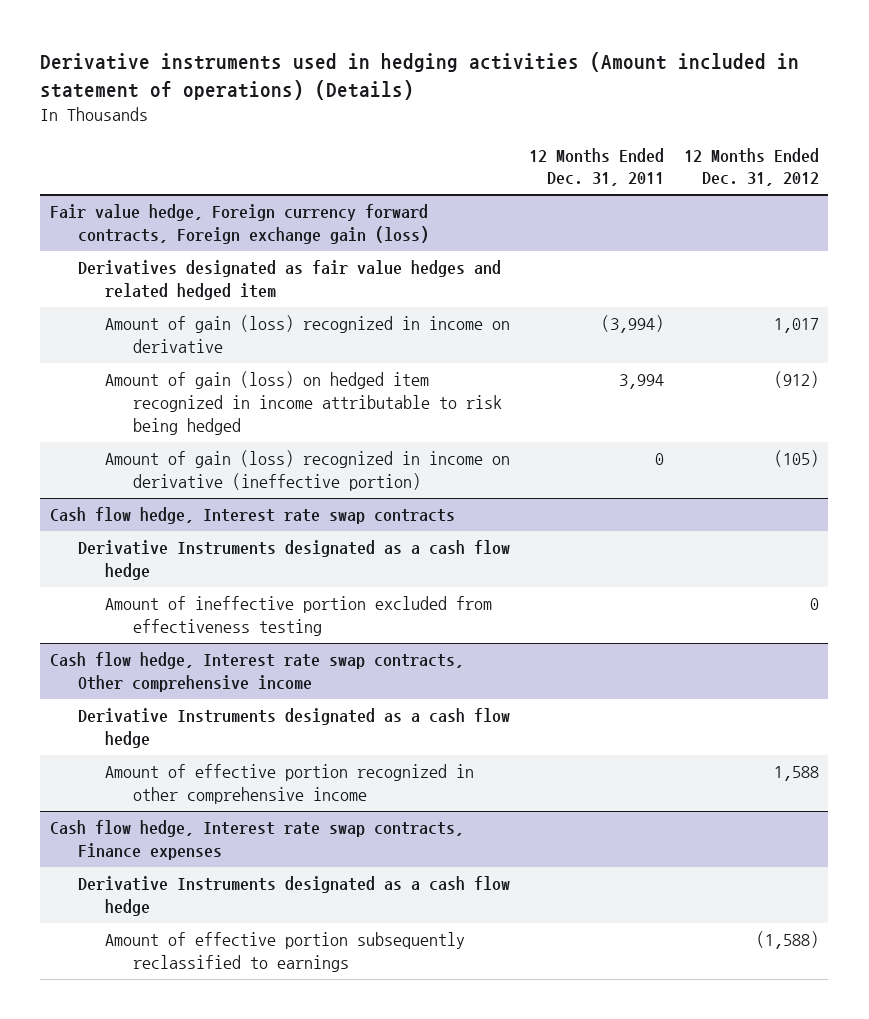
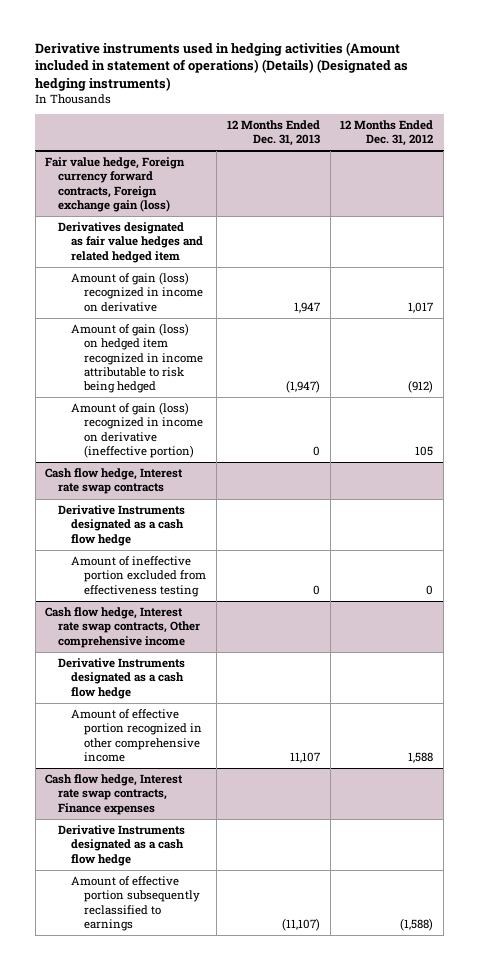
- Derivative instruments used in hedging activities (Amount included in statement of operations) (Details)
+ Derivative instruments used in hedging activities (Amount included in statement of operations) (Details) (Designated as hedging instruments)
- | 12 Months Ended Dec. 31, 2011 | 12 Months Ended Dec. 31, 2012
+ | 12 Months Ended Dec. 31, 2013 | 12 Months Ended Dec. 31, 2012
@ Fair value hedge, Foreign currency forward contracts, Foreign exchange gain (loss)
- Amount of gain (loss) recognized in income on derivative (ineffective portion) | 0 | (105)
+ Amount of gain (loss) recognized in income on derivative (ineffective portion) | 0 | 105

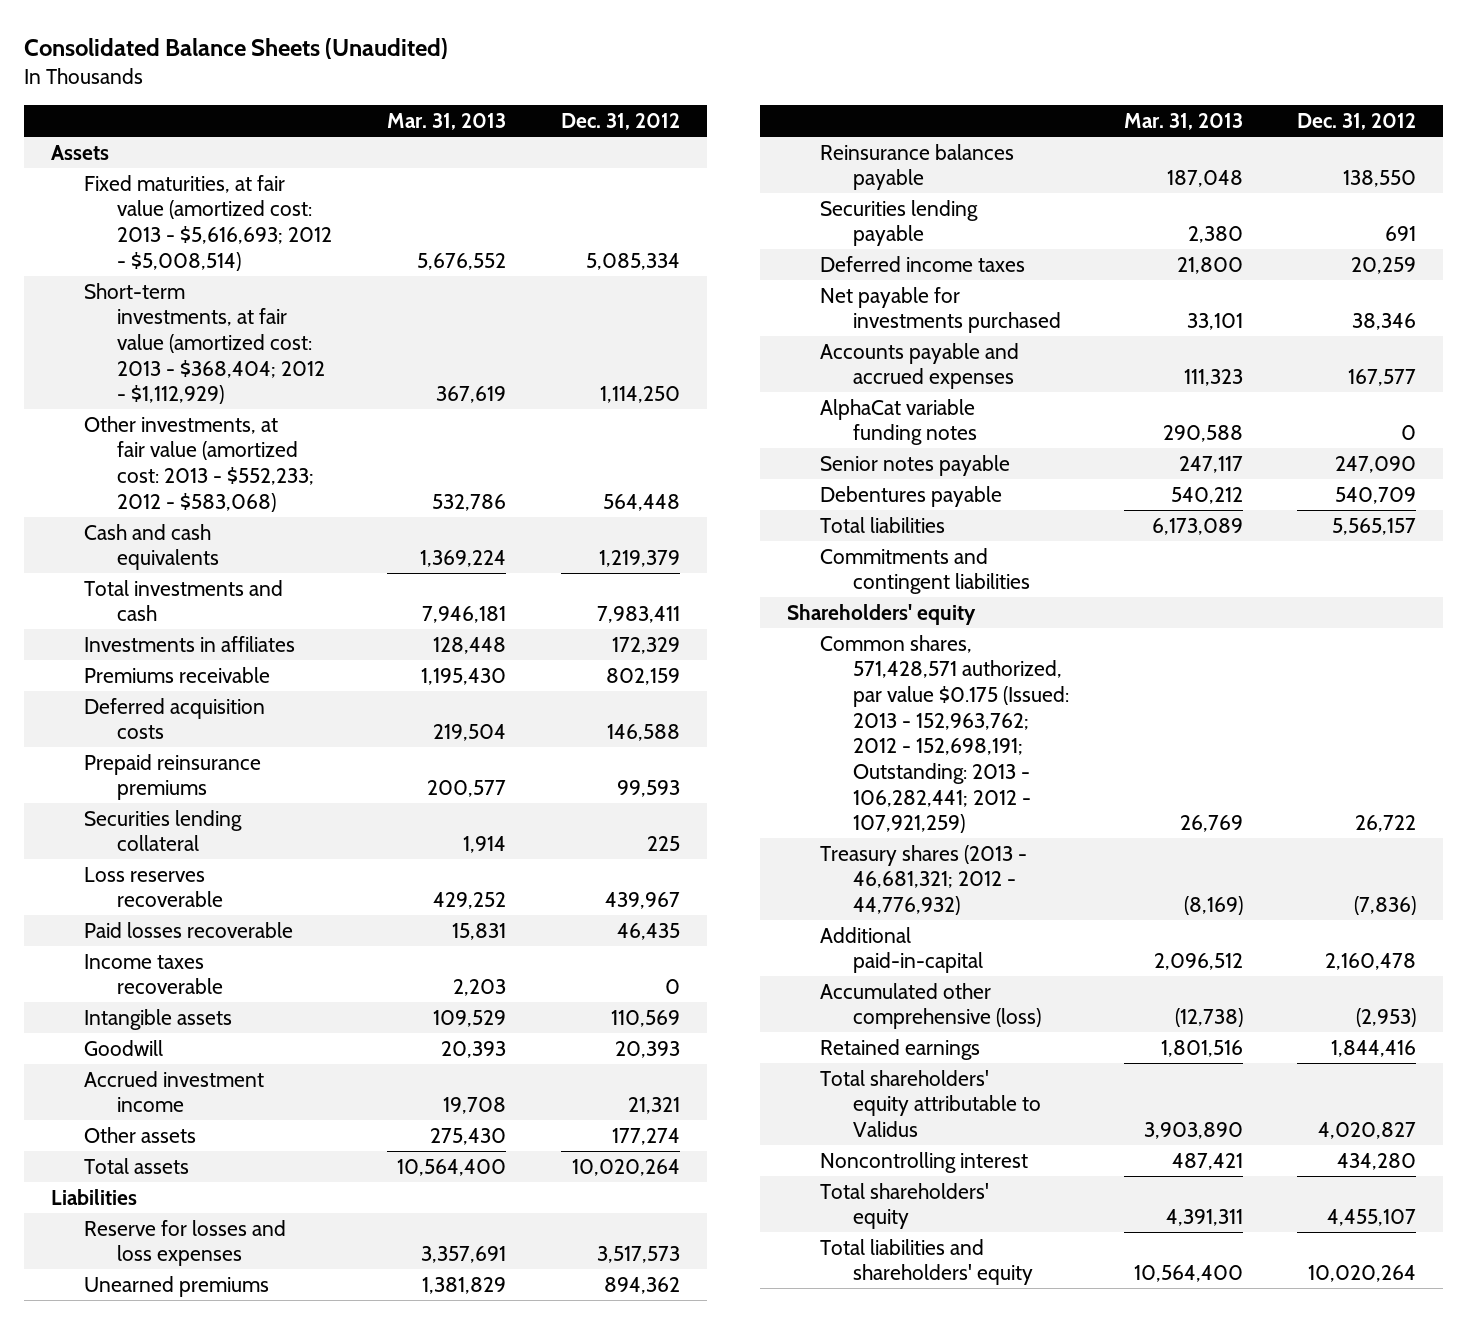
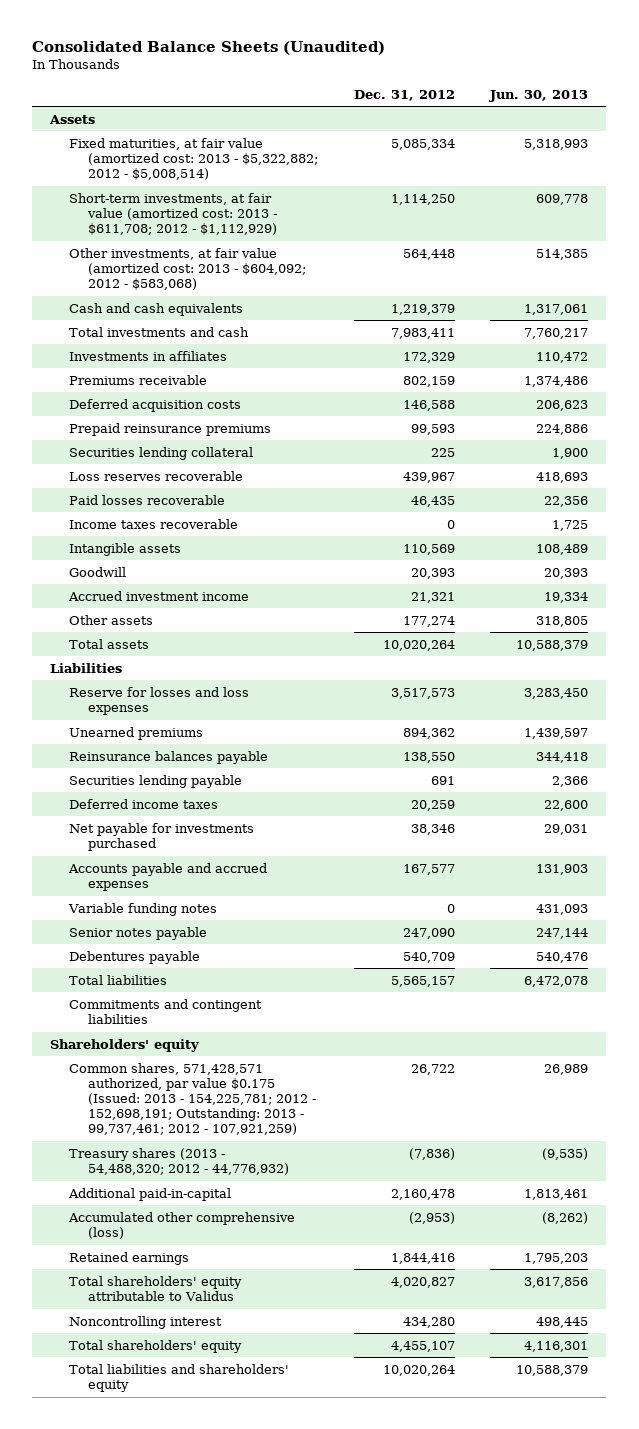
- | Mar. 31, 2013 | Dec. 31, 2012
+ | Dec. 31, 2012 | Jun. 30, 2013
- Fixed maturities, at fair value (amortized cost: 2013 - $5,616,693; 2012 - $5,008,514) | 5,676,552 | 5,085,334
- Short-term investments, at fair value (amortized cost: 2013 - $368,404; 2012 - $1,112,929) | 367,619 | 1,114,250
- Other investments, at fair value (amortized cost: 2013 - $552,233; 2012 - $583,068) | 532,786 | 564,448
+ Fixed maturities, at fair value (amortized cost: 2013 - $5,322,882; 2012 - $5,008,514) | 5,085,334 | 5,318,993
+ Short-term investments, at fair value (amortized cost: 2013 - $611,708; 2012 - $1,112,929) | 1,114,250 | 609,778
+ Other investments, at fair value (amortized cost: 2013 - $604,092; 2012 - $583,068) | 564,448 | 514,385
- AlphaCat variable funding notes | 290,588 | 0
+ Variable funding notes | 0 | 431,093
- Common shares, 571,428,571 authorized, par value $0.175 (Issued: 2013 - 152,963,762; 2012 - 152,698,191; Outstanding: 2013 - 106,282,441; 2012 - 107,921,259) | 26,769 | 26,722
- Treasury shares (2013 - 46,681,321; 2012 - 44,776,932) | (8,169) | (7,836)
+ Common shares, 571,428,571 authorized, par value $0.175 (Issued: 2013 - 154,225,781; 2012 - 152,698,191; Outstanding: 2013 - 99,737,461; 2012 - 107,921,259) | 26,722 | 26,989
+ Treasury shares (2013 - 54,488,320; 2012 - 44,776,932) | (7,836) | (9,535)

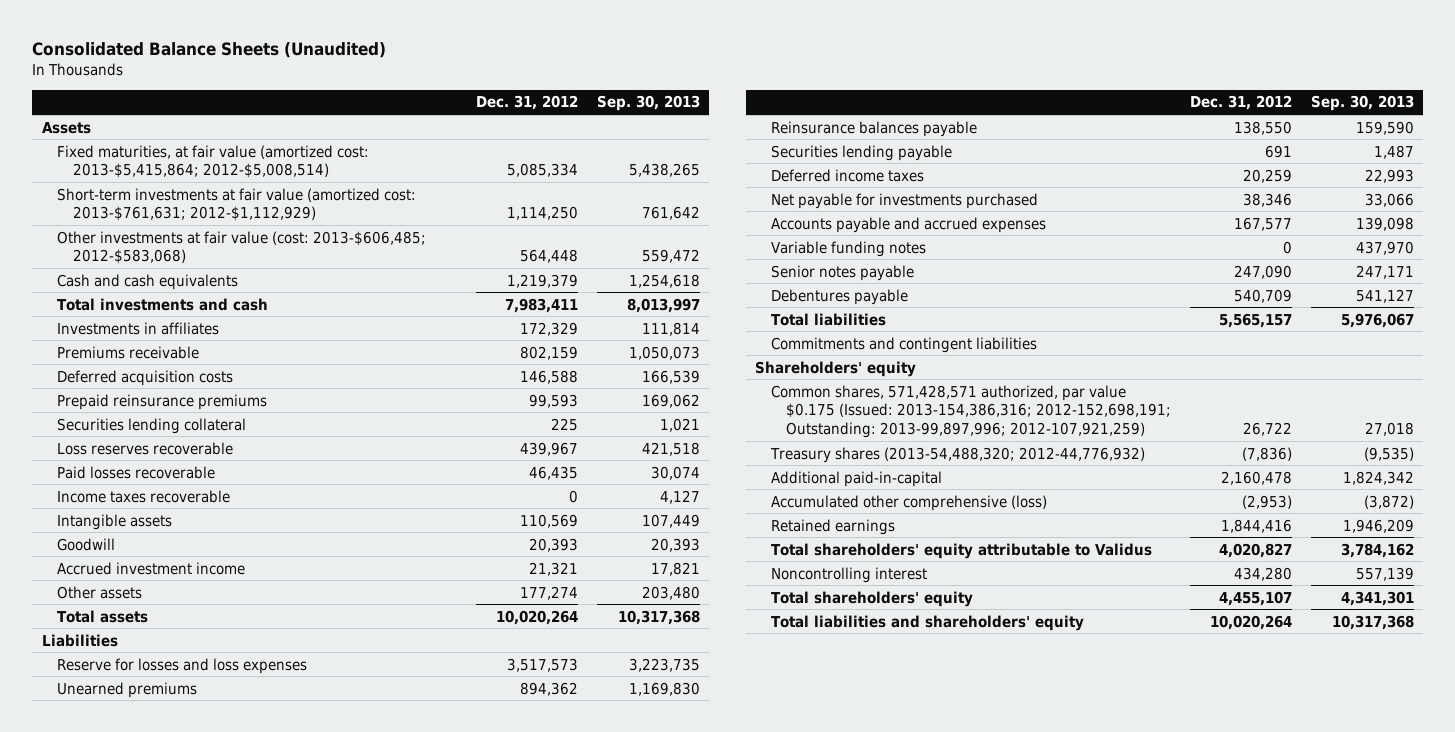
- | Dec. 31, 2012 | Jun. 30, 2013
+ | Dec. 31, 2012 | Sep. 30, 2013
- Fixed maturities, at fair value (amortized cost: 2013 - $5,322,882; 2012 - $5,008,514) | 5,085,334 | 5,318,993
- Short-term investments, at fair value (amortized cost: 2013 - $611,708; 2012 - $1,112,929) | 1,114,250 | 609,778
- Other investments, at fair value (amortized cost: 2013 - $604,092; 2012 - $583,068) | 564,448 | 514,385
+ Fixed maturities, at fair value (amortized cost: 2013-$5,415,864; 2012-$5,008,514) | 5,085,334 | 5,438,265
+ Short-term investments at fair value (amortized cost: 2013-$761,631; 2012-$1,112,929) | 1,114,250 | 761,642
+ Other investments at fair value (cost: 2013-$606,485; 2012-$583,068) | 564,448 | 559,472
- Common shares, 571,428,571 authorized, par value $0.175 (Issued: 2013 - 154,225,781; 2012 - 152,698,191; Outstanding: 2013 - 99,737,461; 2012 - 107,921,259) | 26,722 | 26,989
- Treasury shares (2013 - 54,488,320; 2012 - 44,776,932) | (7,836) | (9,535)
+ Common shares, 571,428,571 authorized, par value $0.175 (Issued: 2013-154,386,316; 2012-152,698,191; Outstanding: 2013-99,897,996; 2012-107,921,259) | 26,722 | 27,018
+ Treasury shares (2013-54,488,320; 2012-44,776,932) | (7,836) | (9,535)

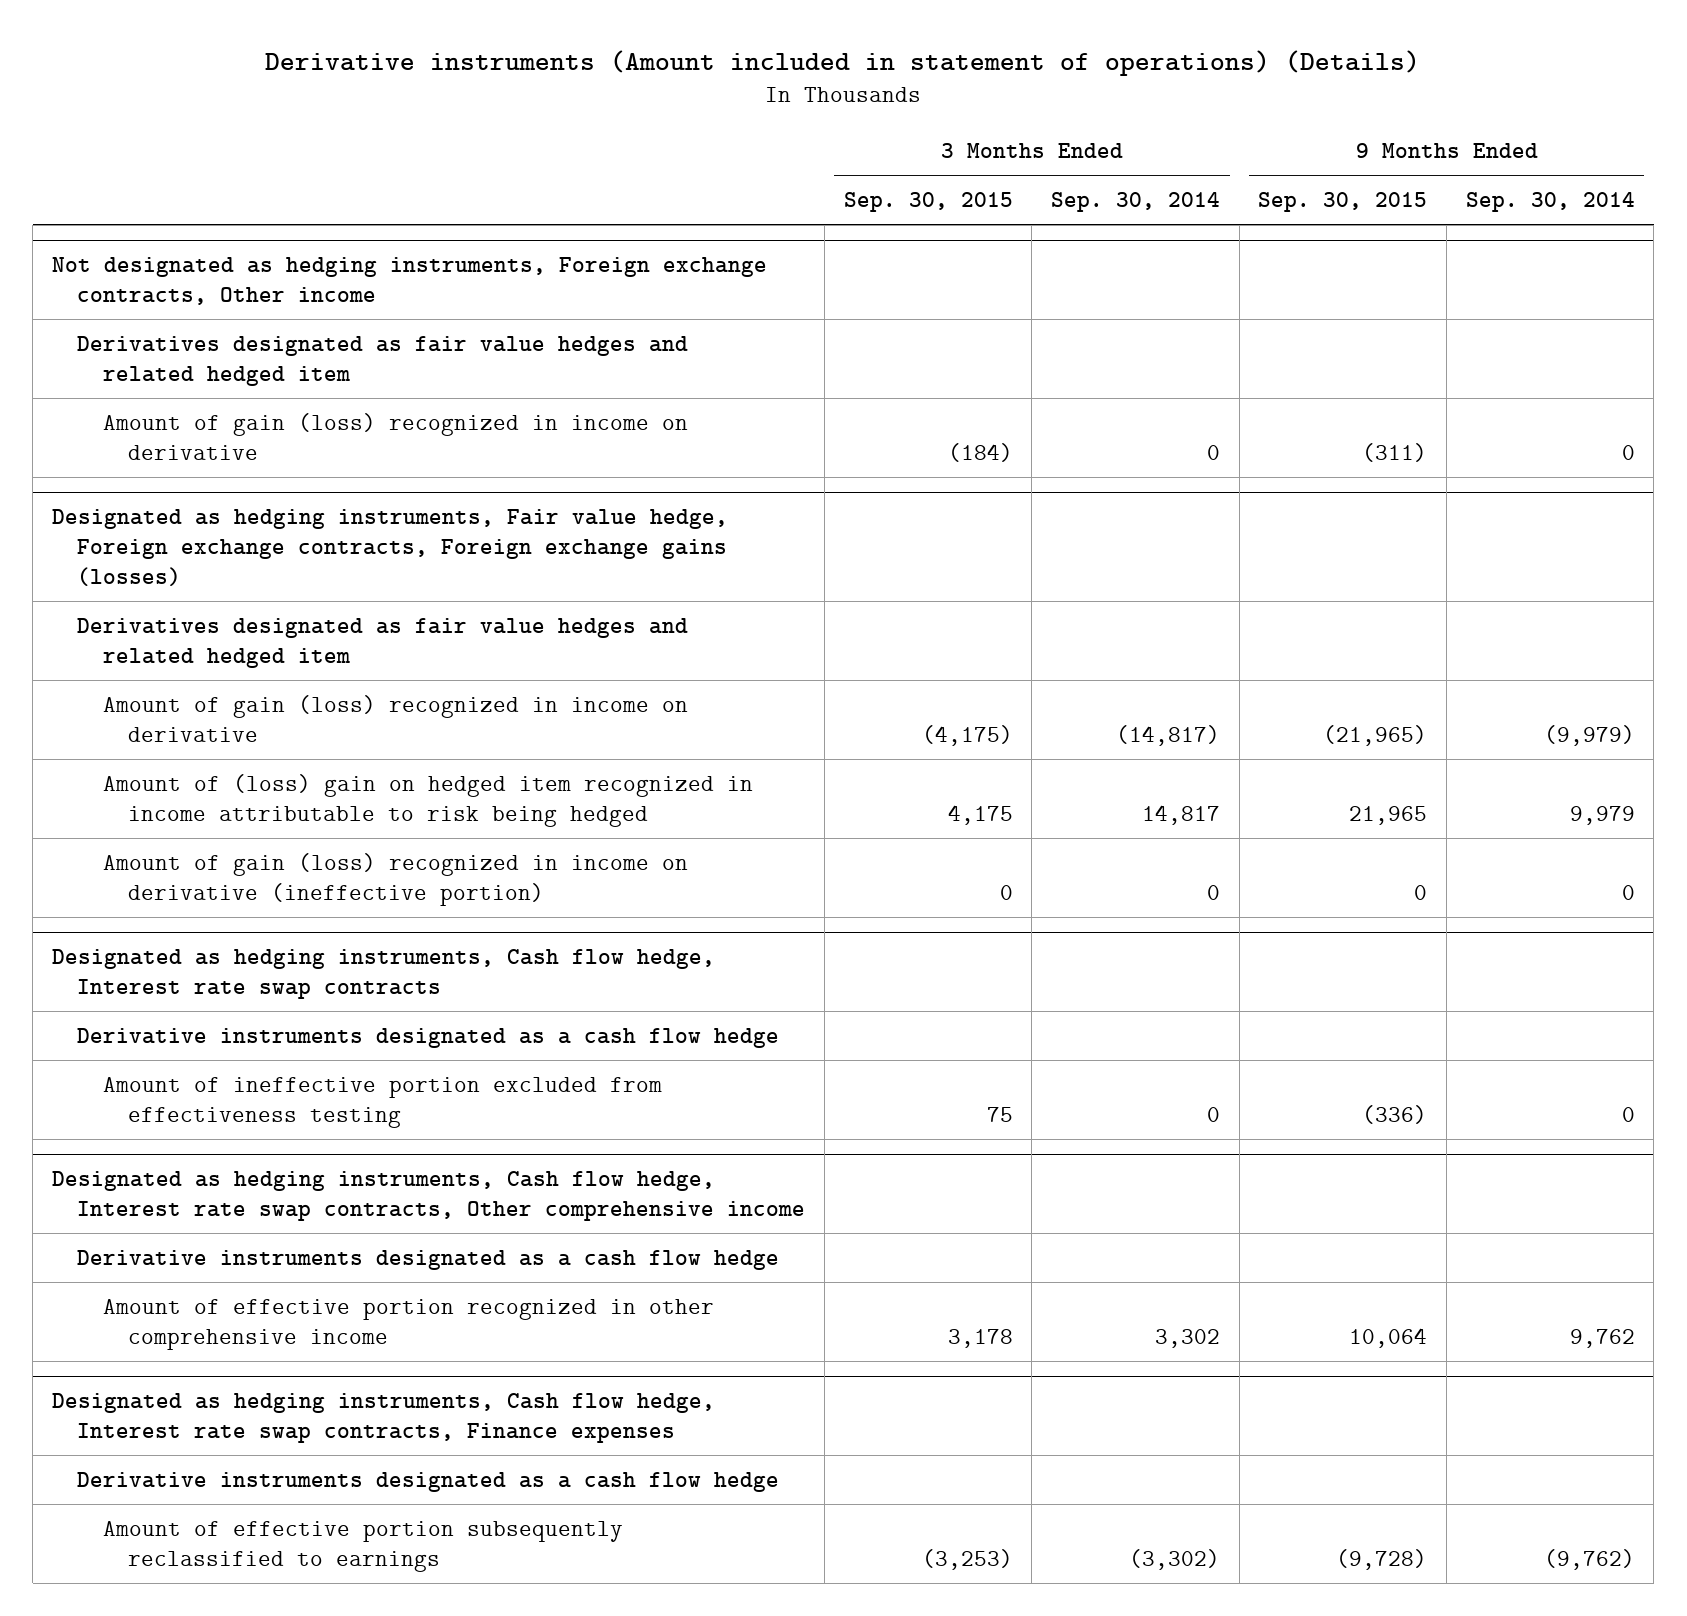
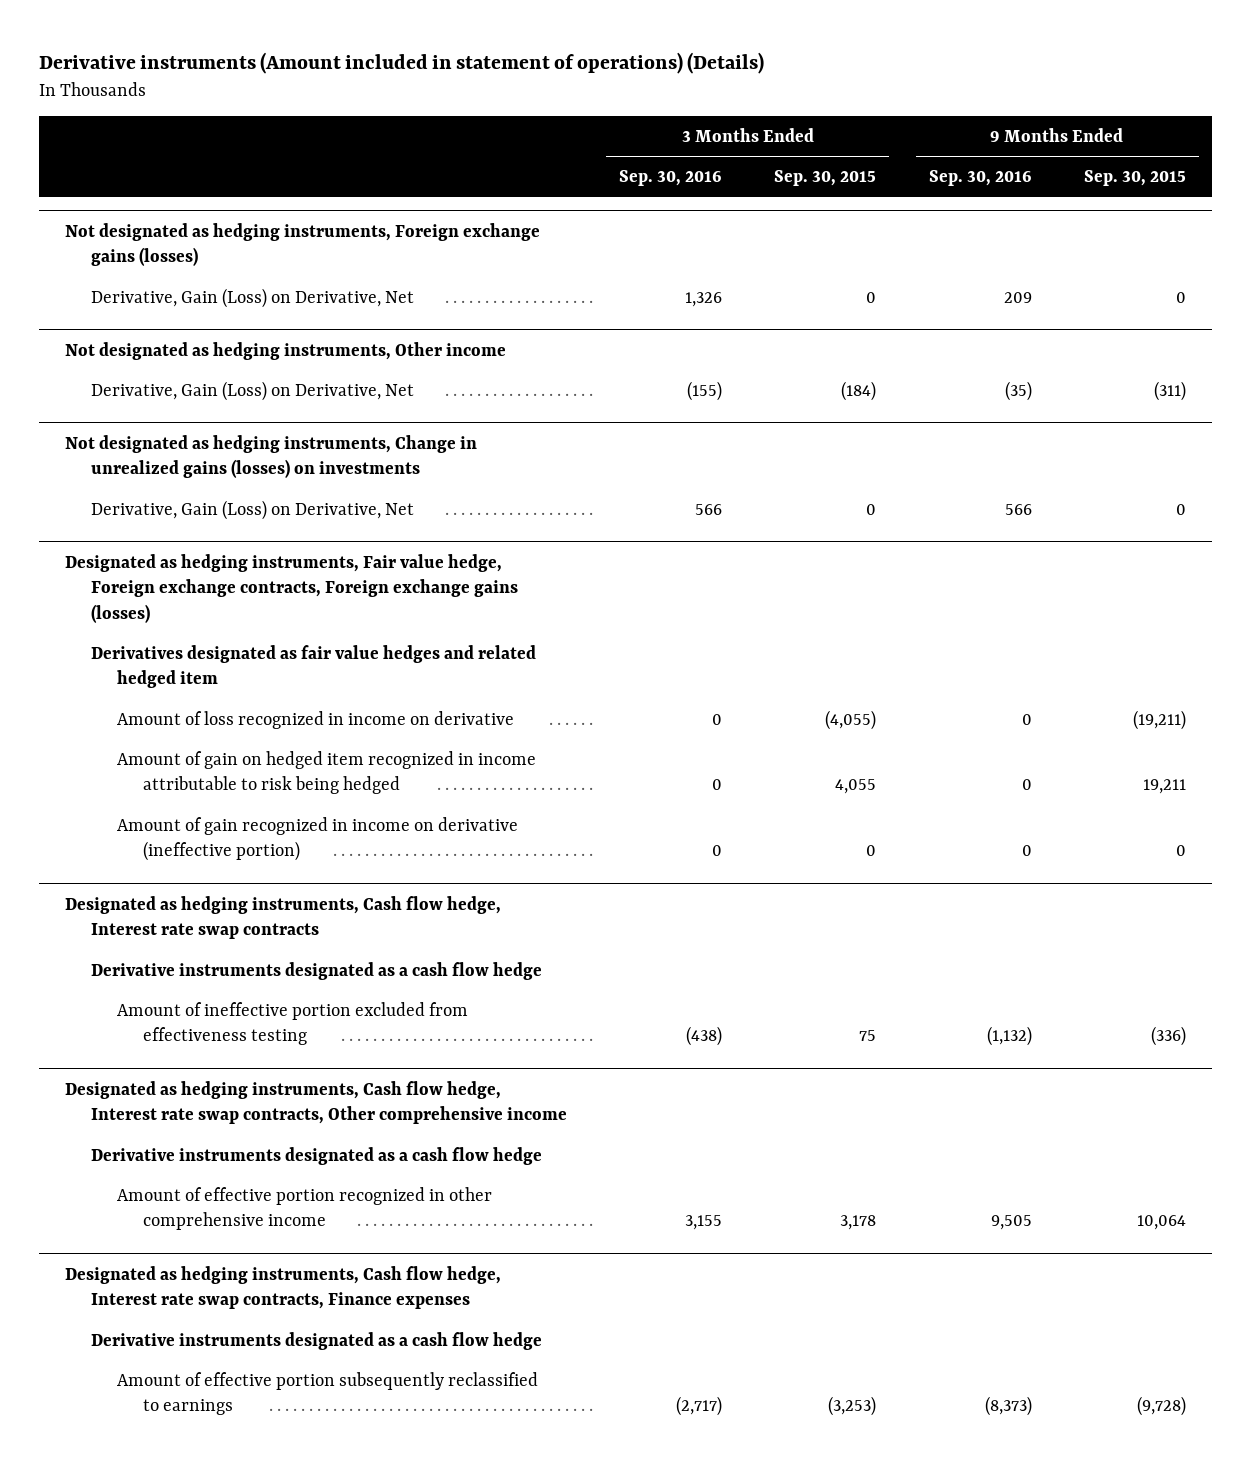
- | 3 Months Ended Sep. 30, 2015 | 3 Months Ended Sep. 30, 2014 | 9 Months Ended Sep. 30, 2015 | 9 Months Ended Sep. 30, 2014
+ | 3 Months Ended Sep. 30, 2016 | 3 Months Ended Sep. 30, 2015 | 9 Months Ended Sep. 30, 2016 | 9 Months Ended Sep. 30, 2015
- Not designated as hedging instruments, Foreign exchange contracts, Other income
- Derivatives designated as fair value hedges and related hedged item
- Amount of gain (loss) recognized in income on derivative | (184) | 0 | (311) | 0
+ Not designated as hedging instruments, Foreign exchange gains (losses)
+ Derivative, Gain (Loss) on Derivative, Net | 1,326 | 0 | 209 | 0
+ Not designated as hedging instruments, Other income
+ Derivative, Gain (Loss) on Derivative, Net | (155) | (184) | (35) | (311)
+ Not designated as hedging instruments, Change in unrealized gains (losses) on investments
+ Derivative, Gain (Loss) on Derivative, Net | 566 | 0 | 566 | 0
@ Designated as hedging instruments, Fair value hedge, Foreign exchange contracts, Foreign exchange gains (losses)
- Amount of gain (loss) recognized in income on derivative | (4,175) | (14,817) | (21,965) | (9,979)
- Amount of (loss) gain on hedged item recognized in income attributable to risk being hedged | 4,175 | 14,817 | 21,965 | 9,979
- Amount of gain (loss) recognized in income on derivative (ineffective portion) | 0 | 0 | 0 | 0
+ Amount of loss recognized in income on derivative | 0 | (4,055) | 0 | (19,211)
+ Amount of gain on hedged item recognized in income attributable to risk being hedged | 0 | 4,055 | 0 | 19,211
+ Amount of gain recognized in income on derivative (ineffective portion) | 0 | 0 | 0 | 0

